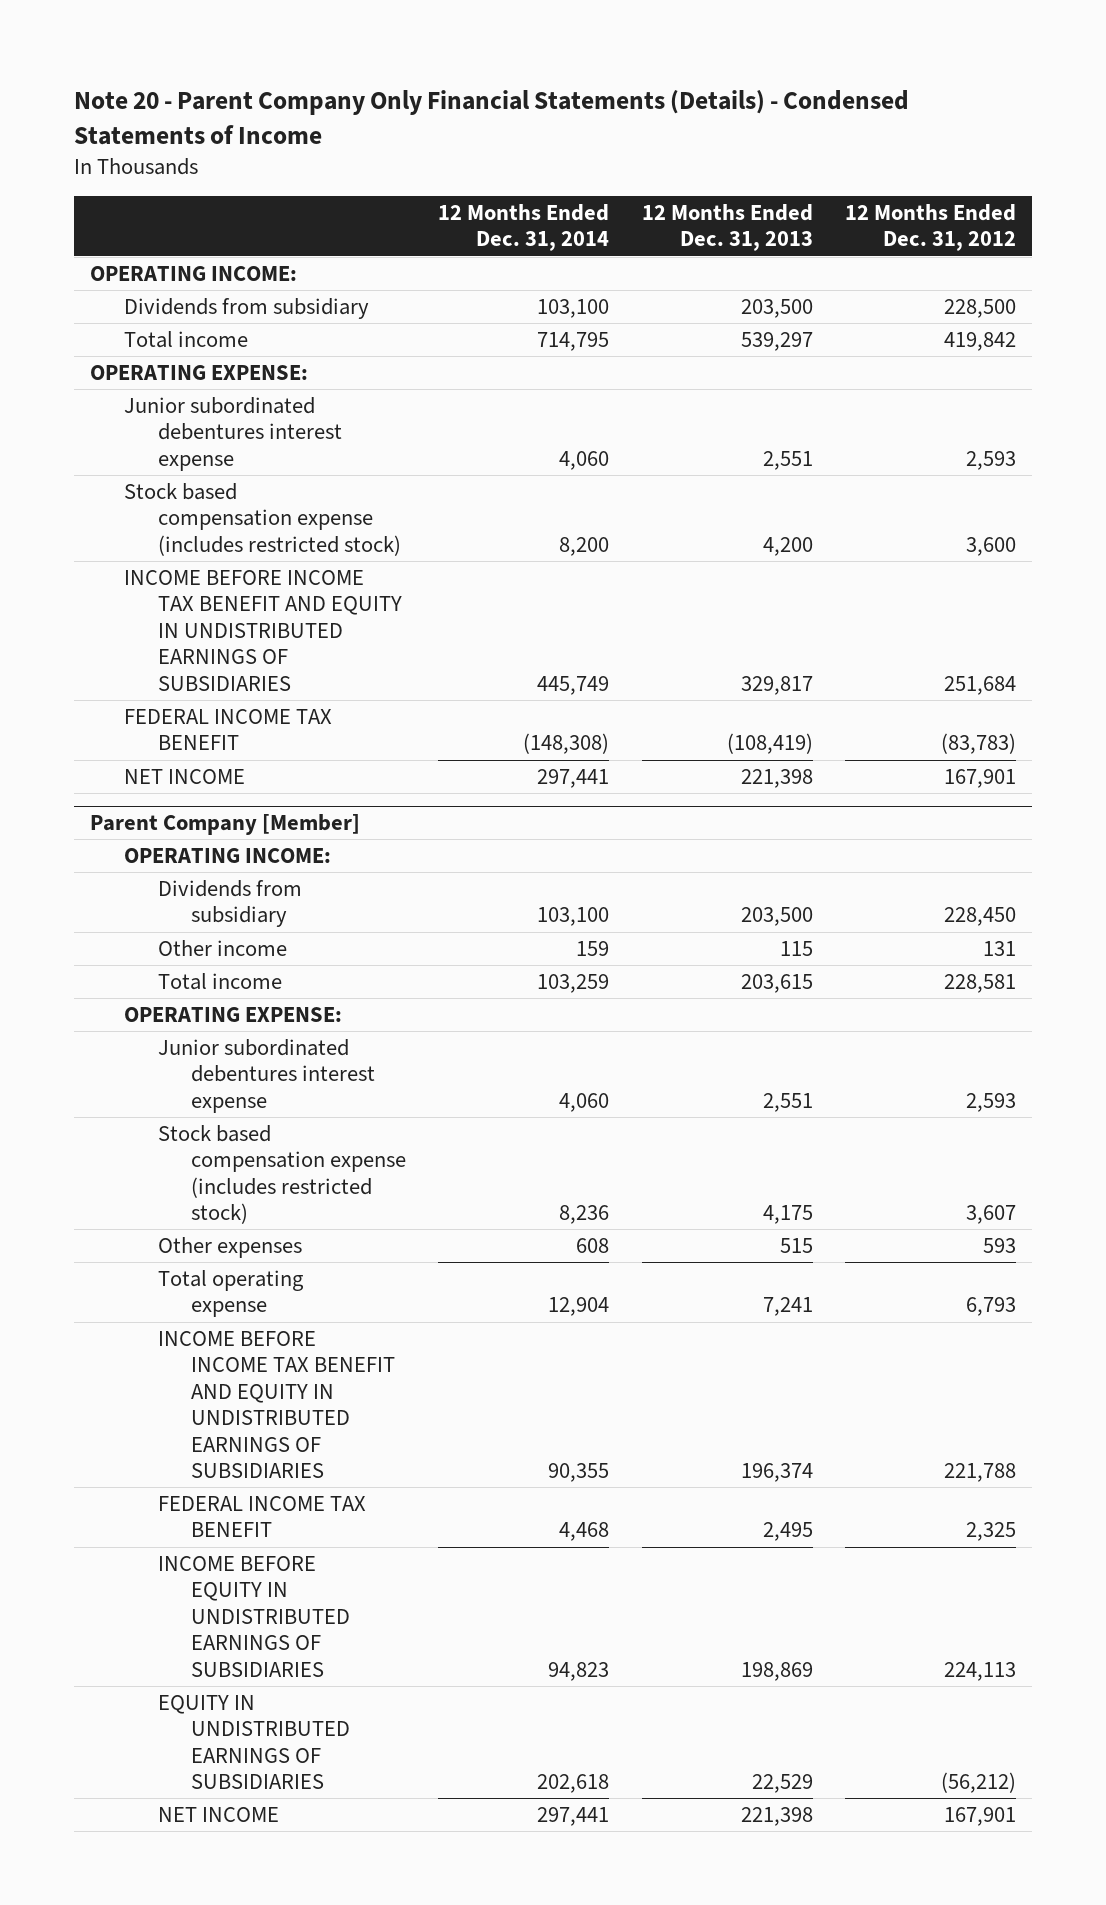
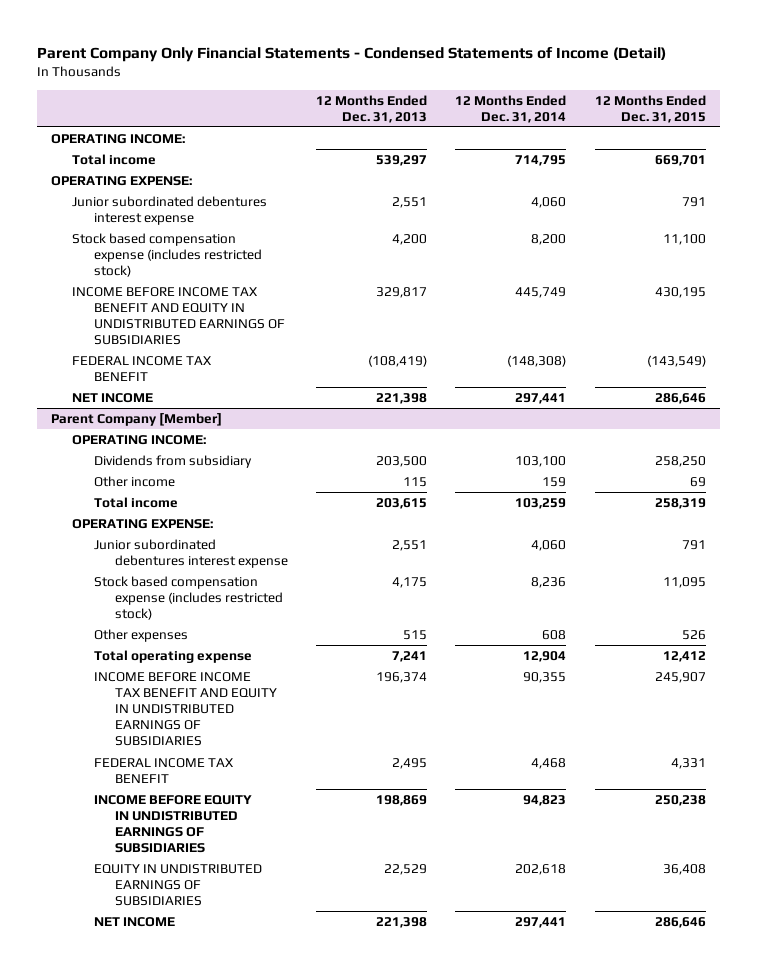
- Note 20 - Parent Company Only Financial Statements (Details) - Condensed Statements of Income
+ Parent Company Only Financial Statements - Condensed Statements of Income (Detail)
- | 12 Months Ended Dec. 31, 2014 | 12 Months Ended Dec. 31, 2013 | 12 Months Ended Dec. 31, 2012
+ | 12 Months Ended Dec. 31, 2013 | 12 Months Ended Dec. 31, 2014 | 12 Months Ended Dec. 31, 2015
- Dividends from subsidiary | 103,100 | 203,500 | 228,500

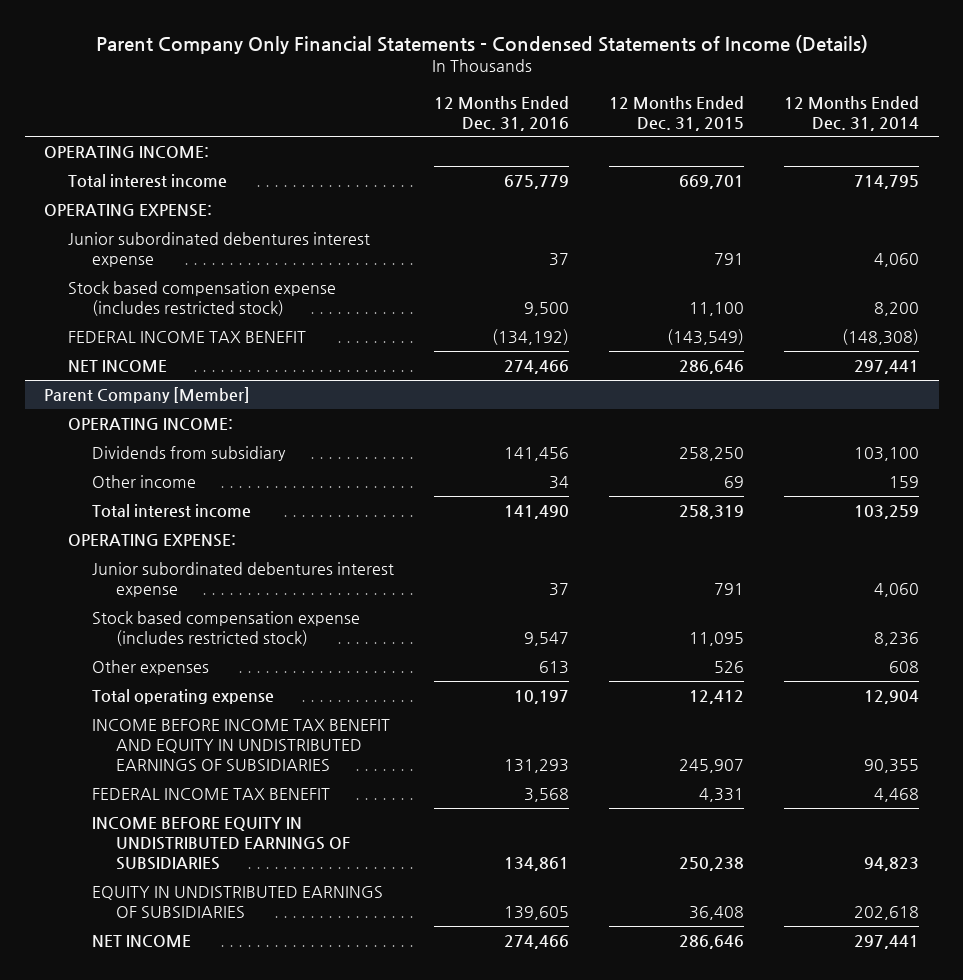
- Parent Company Only Financial Statements - Condensed Statements of Income (Detail)
+ Parent Company Only Financial Statements - Condensed Statements of Income (Details)
- | 12 Months Ended Dec. 31, 2013 | 12 Months Ended Dec. 31, 2014 | 12 Months Ended Dec. 31, 2015
+ | 12 Months Ended Dec. 31, 2016 | 12 Months Ended Dec. 31, 2015 | 12 Months Ended Dec. 31, 2014
- Total income | 539,297 | 714,795 | 669,701
+ Total interest income | 675,779 | 669,701 | 714,795
- INCOME BEFORE INCOME TAX BENEFIT AND EQUITY IN UNDISTRIBUTED EARNINGS OF SUBSIDIARIES | 329,817 | 445,749 | 430,195
@ Parent Company [Member]
- Total income | 203,615 | 103,259 | 258,319
+ Total interest income | 141,490 | 258,319 | 103,259

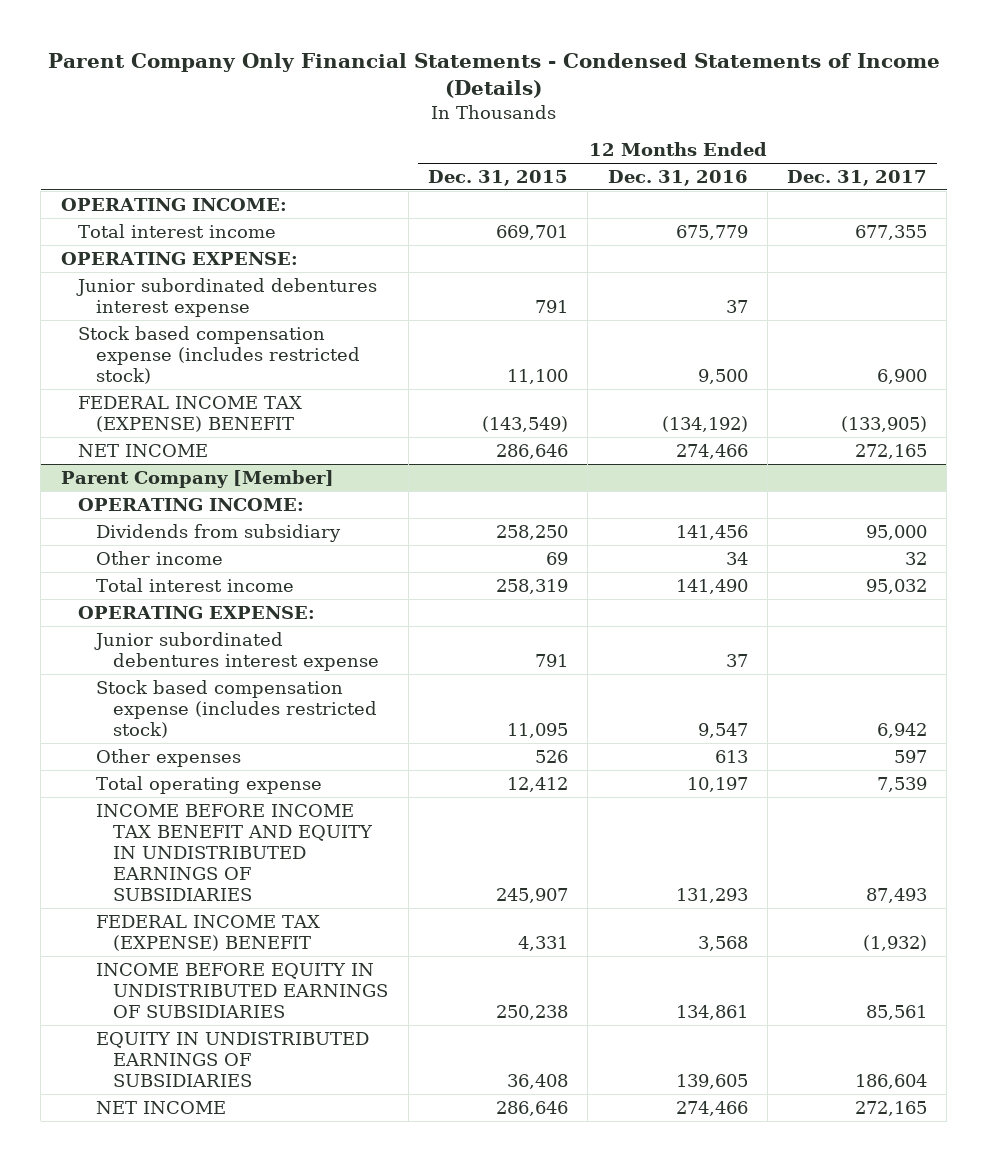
- | 12 Months Ended Dec. 31, 2016 | 12 Months Ended Dec. 31, 2015 | 12 Months Ended Dec. 31, 2014
+ | 12 Months Ended Dec. 31, 2015 | 12 Months Ended Dec. 31, 2016 | 12 Months Ended Dec. 31, 2017
- FEDERAL INCOME TAX BENEFIT | (134,192) | (143,549) | (148,308)
+ FEDERAL INCOME TAX (EXPENSE) BENEFIT | (143,549) | (134,192) | (133,905)
@ Parent Company [Member]
- FEDERAL INCOME TAX BENEFIT | 3,568 | 4,331 | 4,468
+ FEDERAL INCOME TAX (EXPENSE) BENEFIT | 4,331 | 3,568 | (1,932)

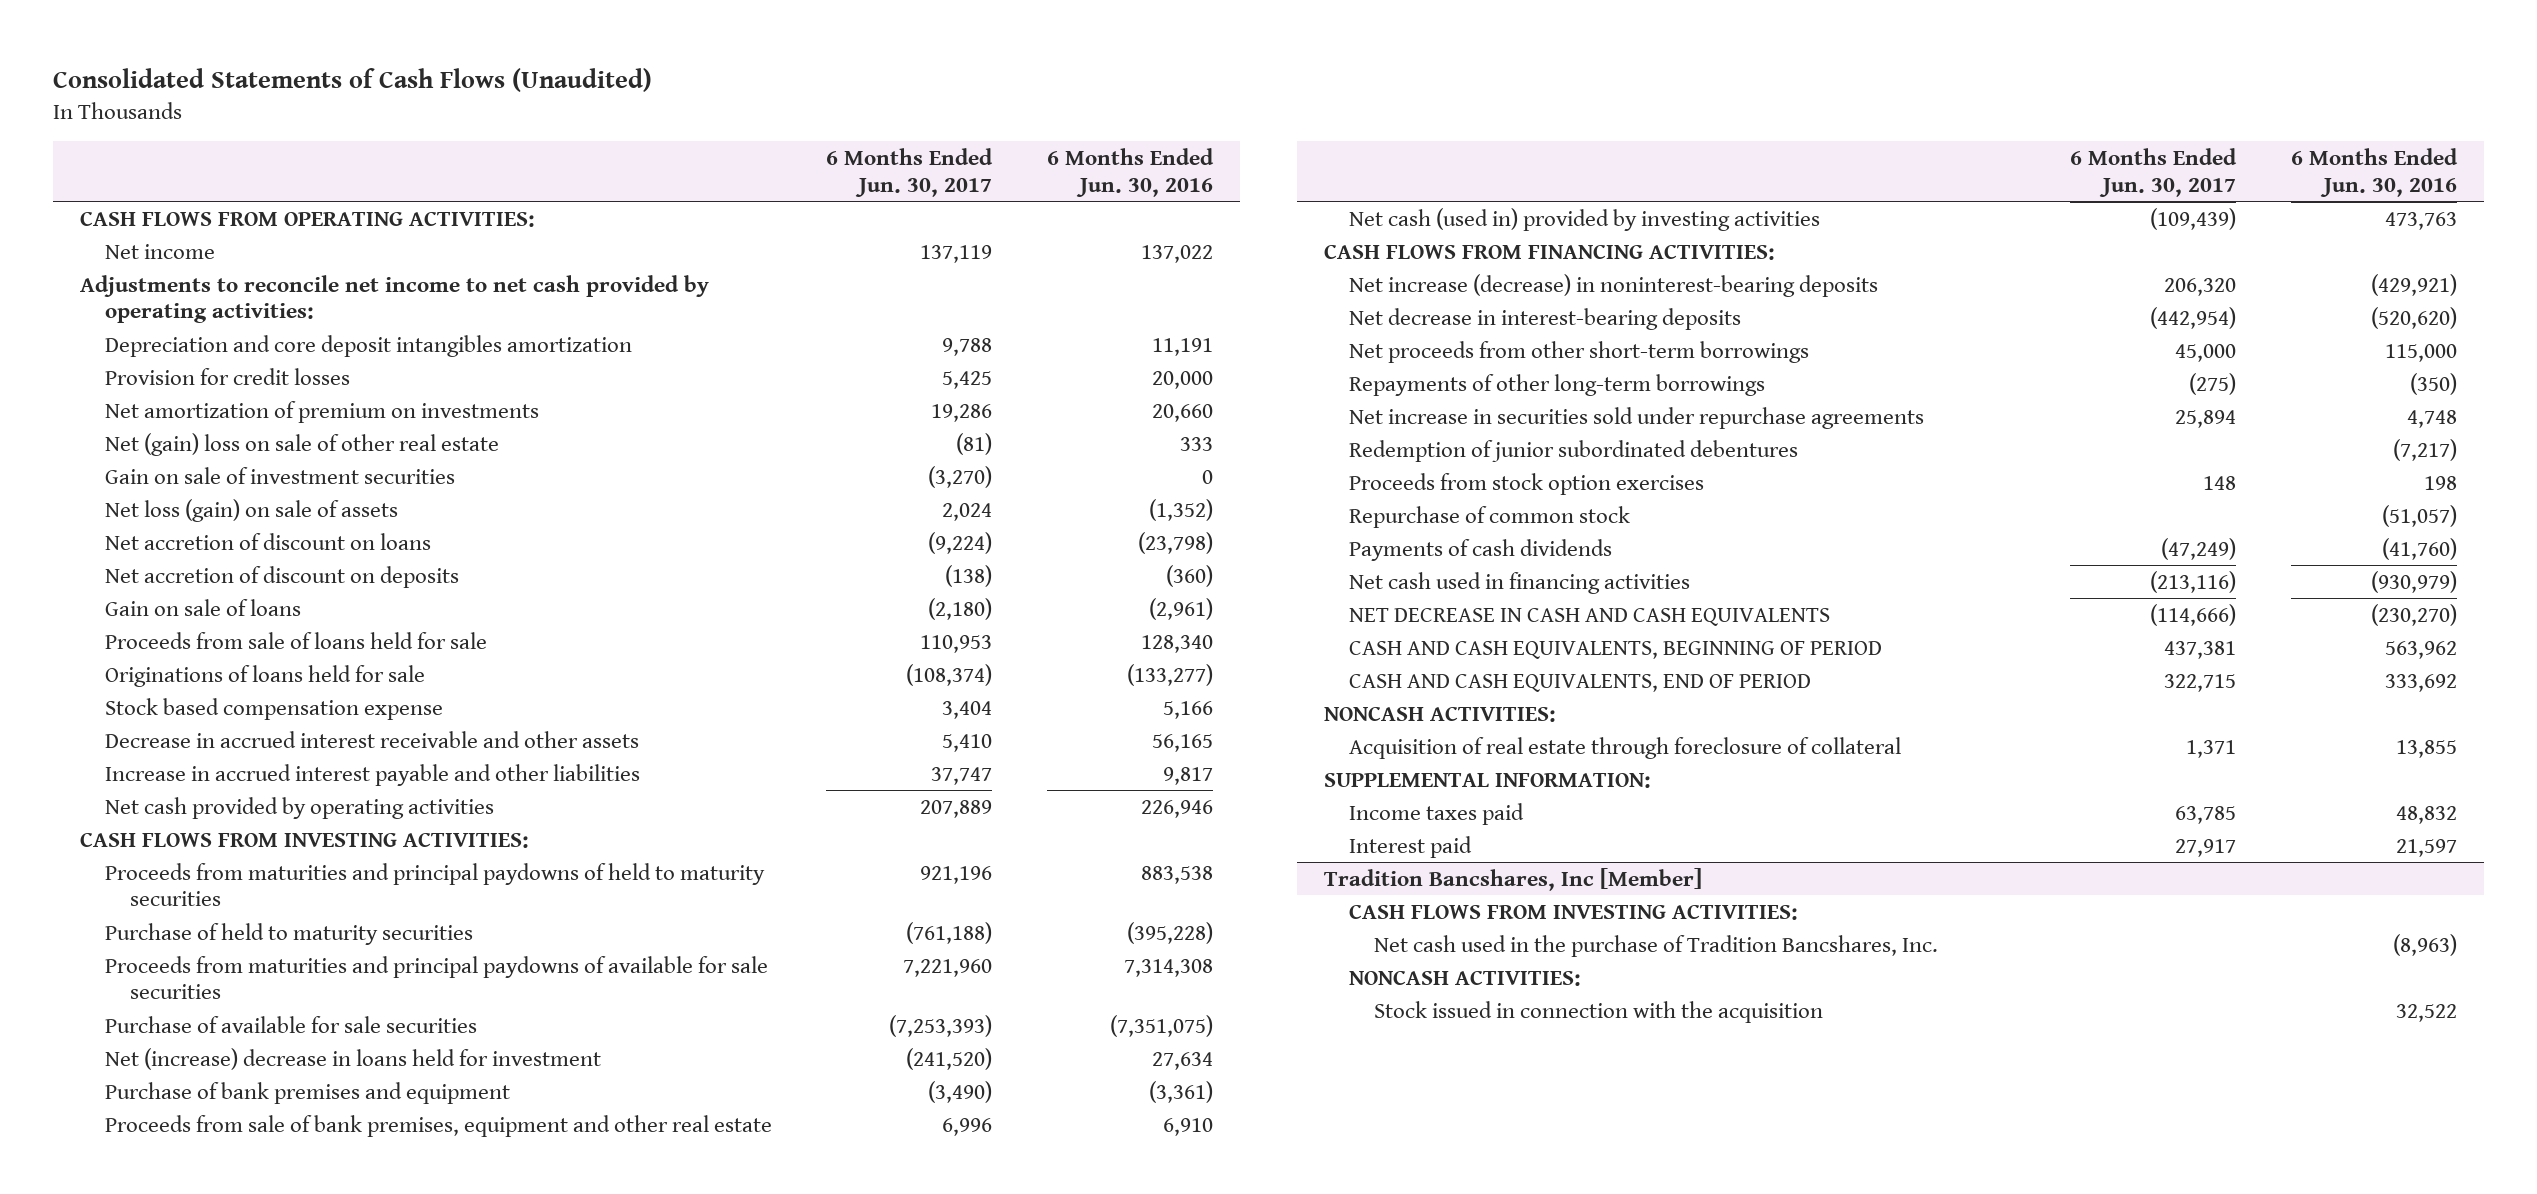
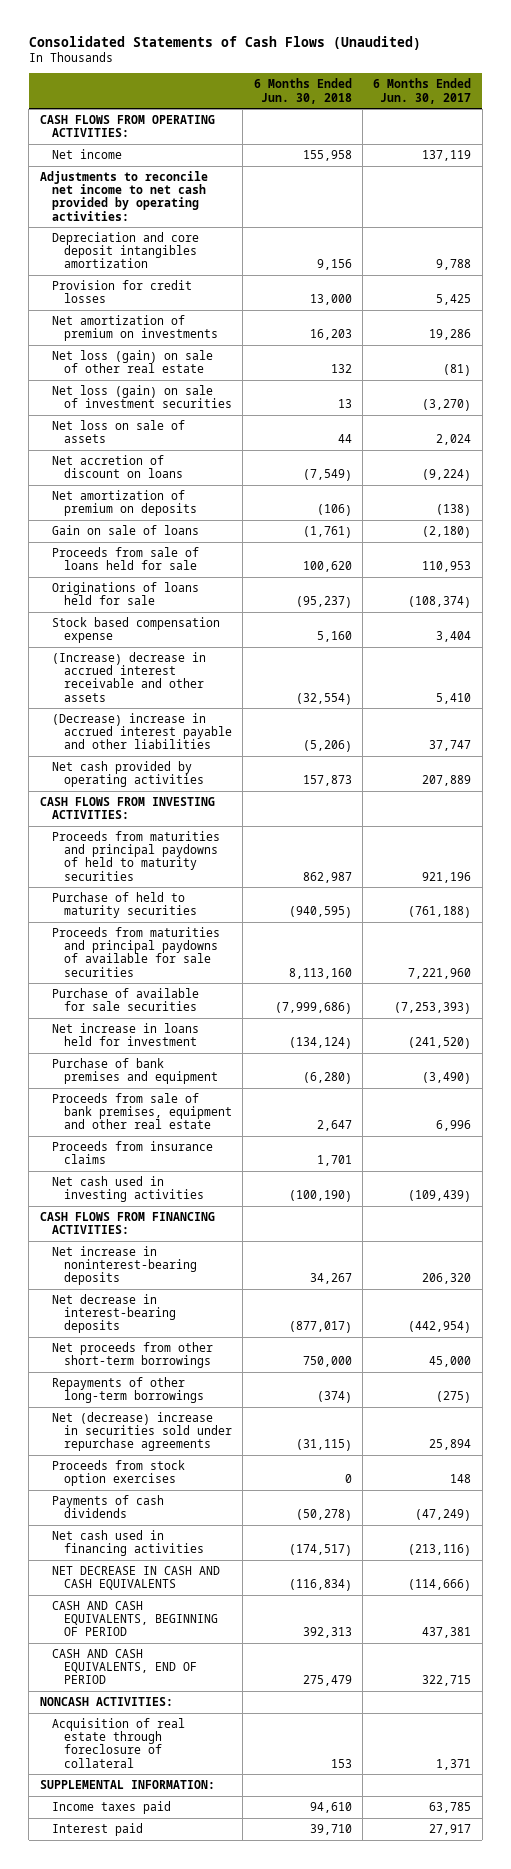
- | 6 Months Ended Jun. 30, 2017 | 6 Months Ended Jun. 30, 2016
+ | 6 Months Ended Jun. 30, 2018 | 6 Months Ended Jun. 30, 2017
- Net (gain) loss on sale of other real estate | (81) | 333
- Gain on sale of investment securities | (3,270) | 0
- Net loss (gain) on sale of assets | 2,024 | (1,352)
+ Net loss (gain) on sale of other real estate | 132 | (81)
+ Net loss (gain) on sale of investment securities | 13 | (3,270)
+ Net loss on sale of assets | 44 | 2,024
- Net accretion of discount on deposits | (138) | (360)
+ Net amortization of premium on deposits | (106) | (138)
- Decrease in accrued interest receivable and other assets | 5,410 | 56,165
- Increase in accrued interest payable and other liabilities | 37,747 | 9,817
+ (Increase) decrease in accrued interest receivable and other assets | (32,554) | 5,410
+ (Decrease) increase in accrued interest payable and other liabilities | (5,206) | 37,747
- Net (increase) decrease in loans held for investment | (241,520) | 27,634
+ Net increase in loans held for investment | (134,124) | (241,520)
- Net cash (used in) provided by investing activities | (109,439) | 473,763
+ Proceeds from insurance claims | 1,701 |
+ Net cash used in investing activities | (100,190) | (109,439)
- Net increase (decrease) in noninterest-bearing deposits | 206,320 | (429,921)
+ Net increase in noninterest-bearing deposits | 34,267 | 206,320
- Net increase in securities sold under repurchase agreements | 25,894 | 4,748
- Redemption of junior subordinated debentures | | (7,217)
+ Net (decrease) increase in securities sold under repurchase agreements | (31,115) | 25,894
- Repurchase of common stock | | (51,057)
- Tradition Bancshares, Inc [Member]
- CASH FLOWS FROM INVESTING ACTIVITIES:
- Net cash used in the purchase of Tradition Bancshares, Inc. | | (8,963)
- NONCASH ACTIVITIES:
- Stock issued in connection with the acquisition | | 32,522

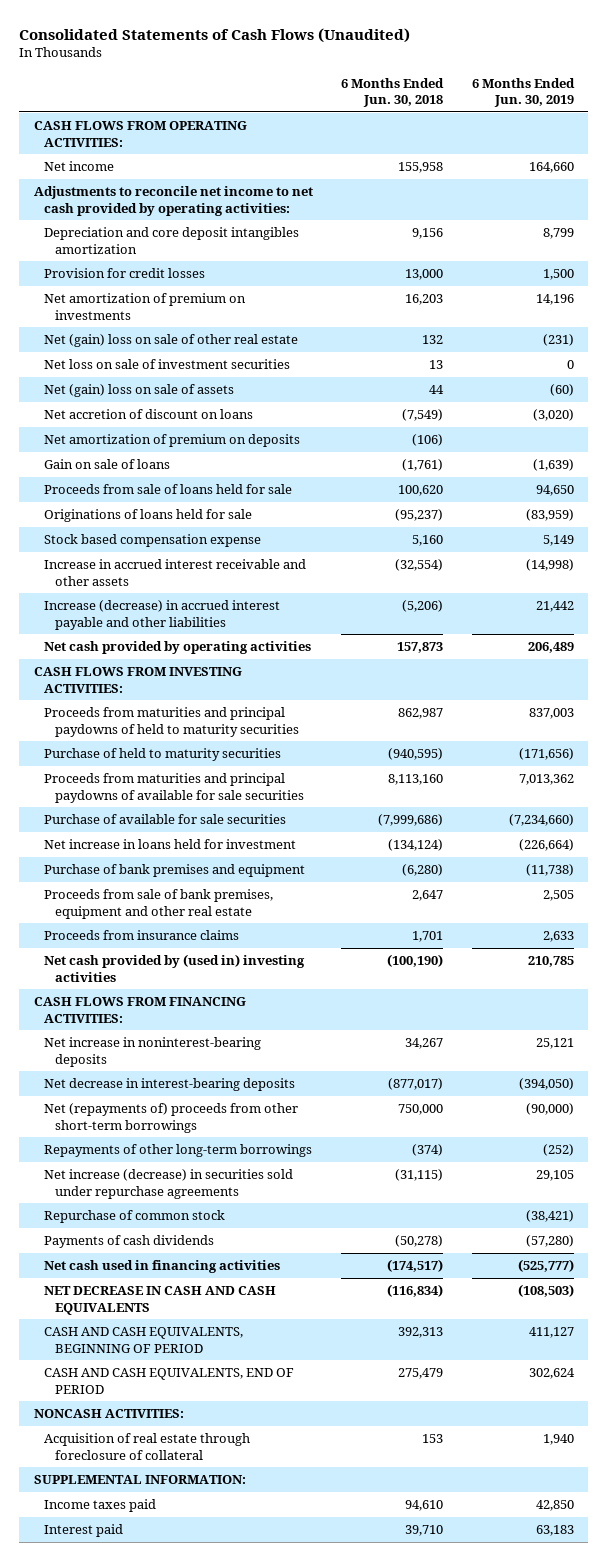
- | 6 Months Ended Jun. 30, 2018 | 6 Months Ended Jun. 30, 2017
+ | 6 Months Ended Jun. 30, 2018 | 6 Months Ended Jun. 30, 2019
- Net loss (gain) on sale of other real estate | 132 | (81)
- Net loss (gain) on sale of investment securities | 13 | (3,270)
- Net loss on sale of assets | 44 | 2,024
+ Net (gain) loss on sale of other real estate | 132 | (231)
+ Net loss on sale of investment securities | 13 | 0
+ Net (gain) loss on sale of assets | 44 | (60)
- (Increase) decrease in accrued interest receivable and other assets | (32,554) | 5,410
- (Decrease) increase in accrued interest payable and other liabilities | (5,206) | 37,747
+ Increase in accrued interest receivable and other assets | (32,554) | (14,998)
+ Increase (decrease) in accrued interest payable and other liabilities | (5,206) | 21,442
- Net cash used in investing activities | (100,190) | (109,439)
+ Net cash provided by (used in) investing activities | (100,190) | 210,785
- Net proceeds from other short-term borrowings | 750,000 | 45,000
+ Net (repayments of) proceeds from other short-term borrowings | 750,000 | (90,000)
- Net (decrease) increase in securities sold under repurchase agreements | (31,115) | 25,894
- Proceeds from stock option exercises | 0 | 148
+ Net increase (decrease) in securities sold under repurchase agreements | (31,115) | 29,105
+ Repurchase of common stock | | (38,421)

